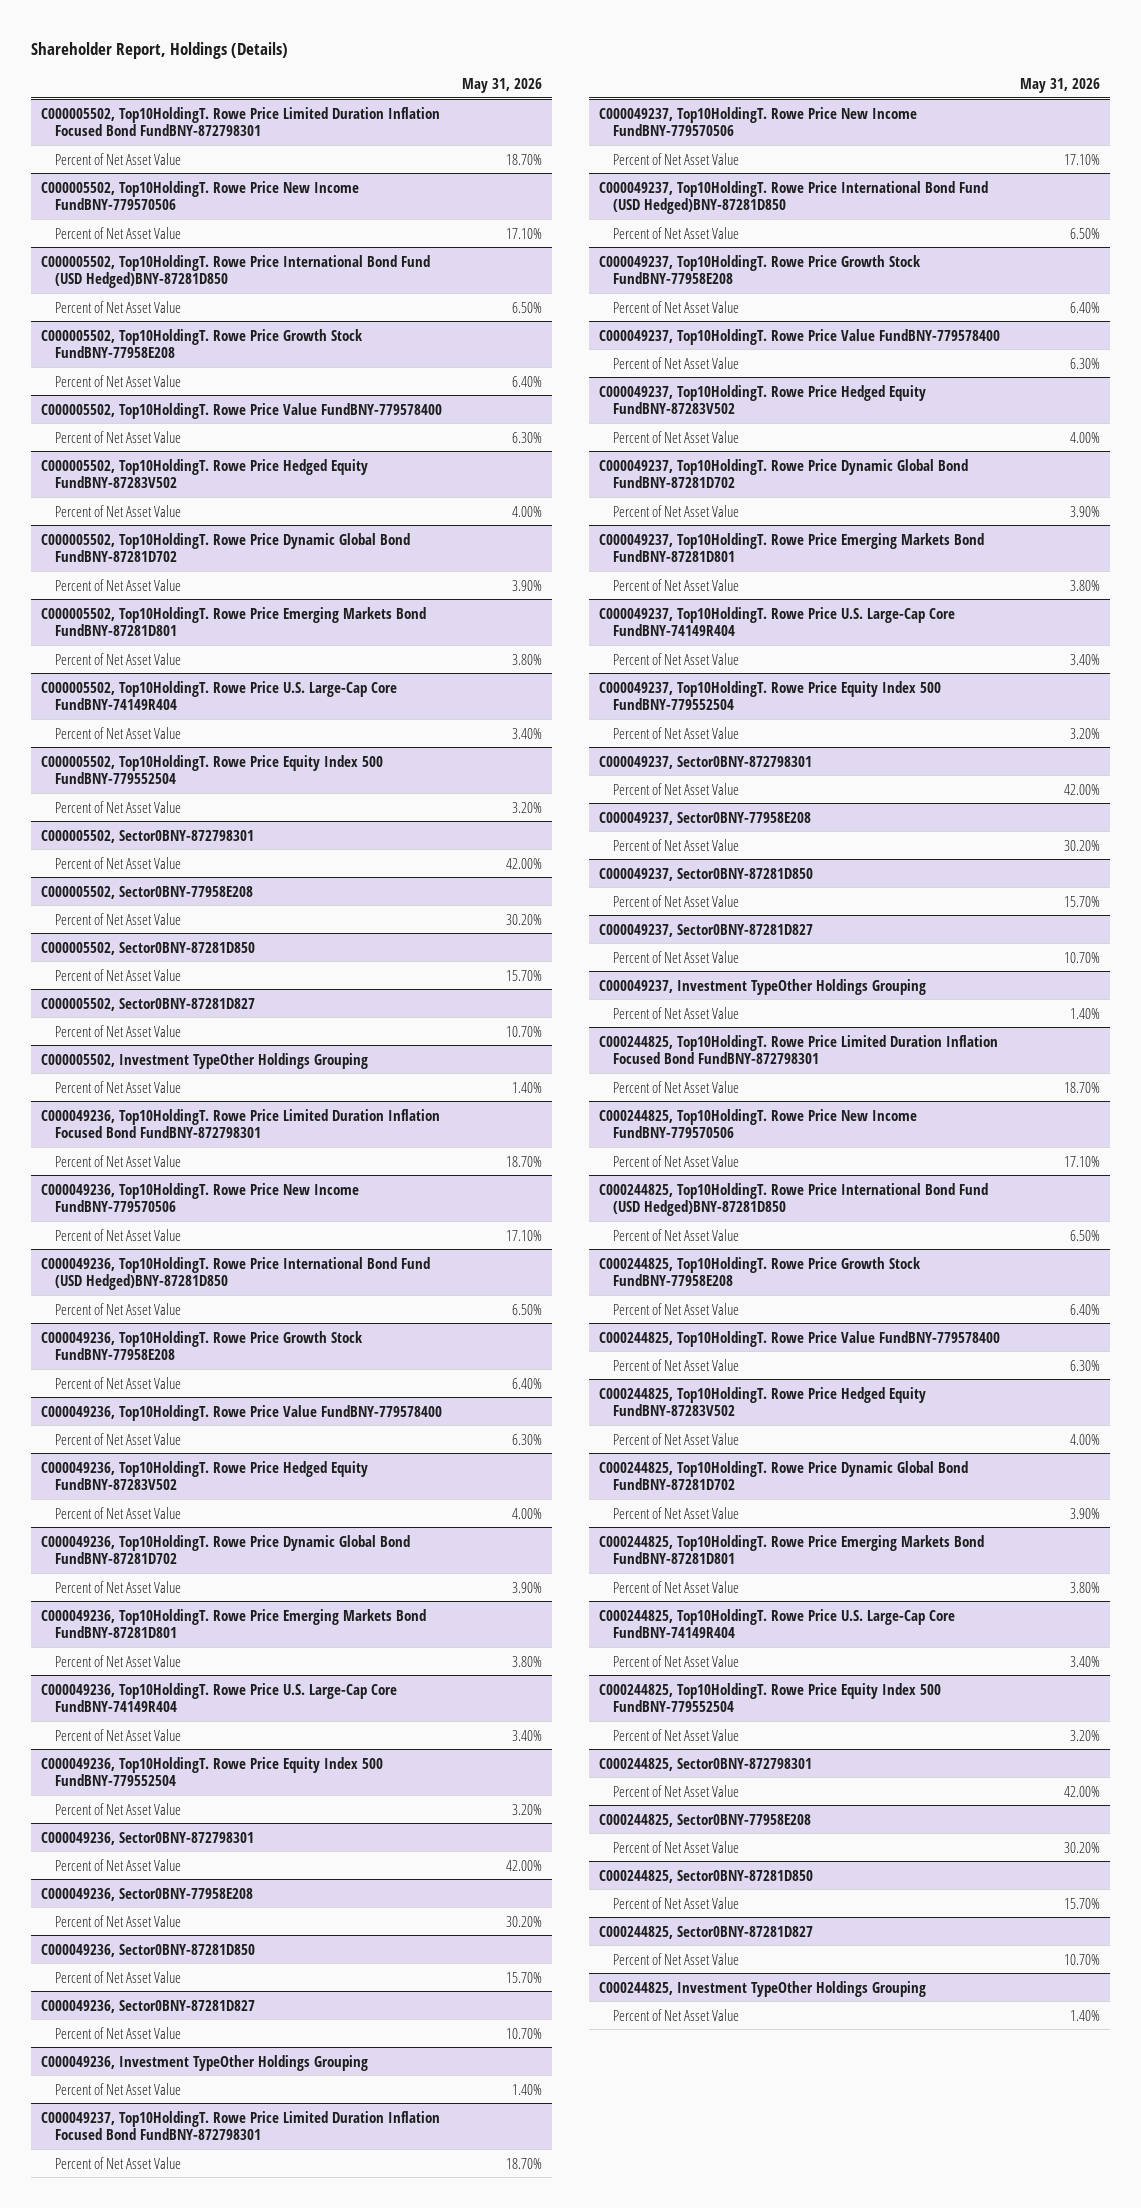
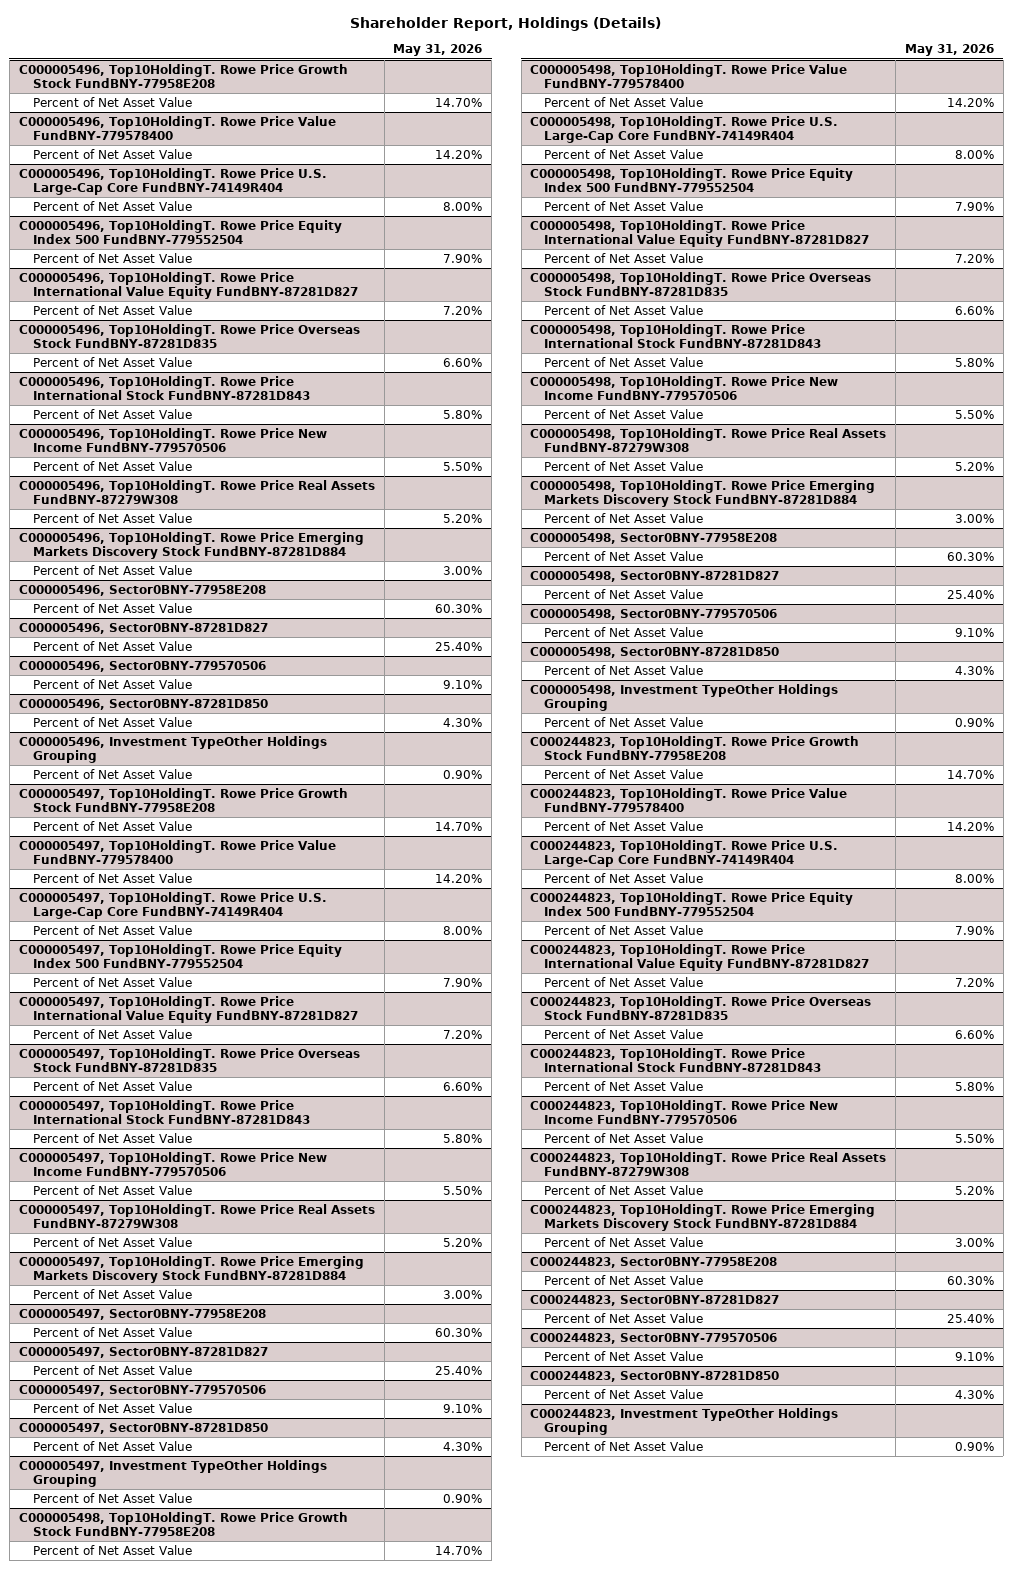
- C000005502, Top10HoldingT. Rowe Price Limited Duration Inflation Focused Bond FundBNY-872798301
- Percent of Net Asset Value | 18.70%
- C000005502, Top10HoldingT. Rowe Price New Income FundBNY-779570506
- Percent of Net Asset Value | 17.10%
- C000005502, Top10HoldingT. Rowe Price International Bond Fund (USD Hedged)BNY-87281D850
- Percent of Net Asset Value | 6.50%
- C000005502, Top10HoldingT. Rowe Price Growth Stock FundBNY-77958E208
- Percent of Net Asset Value | 6.40%
- C000005502, Top10HoldingT. Rowe Price Value FundBNY-779578400
- Percent of Net Asset Value | 6.30%
- C000005502, Top10HoldingT. Rowe Price Hedged Equity FundBNY-87283V502
- Percent of Net Asset Value | 4.00%
- C000005502, Top10HoldingT. Rowe Price Dynamic Global Bond FundBNY-87281D702
- Percent of Net Asset Value | 3.90%
- C000005502, Top10HoldingT. Rowe Price Emerging Markets Bond FundBNY-87281D801
- Percent of Net Asset Value | 3.80%
- C000005502, Top10HoldingT. Rowe Price U.S. Large-Cap Core FundBNY-74149R404
- Percent of Net Asset Value | 3.40%
- C000005502, Top10HoldingT. Rowe Price Equity Index 500 FundBNY-779552504
- Percent of Net Asset Value | 3.20%
- C000005502, Sector0BNY-872798301
- Percent of Net Asset Value | 42.00%
- C000005502, Sector0BNY-77958E208
- Percent of Net Asset Value | 30.20%
- C000005502, Sector0BNY-87281D850
- Percent of Net Asset Value | 15.70%
- C000005502, Sector0BNY-87281D827
- Percent of Net Asset Value | 10.70%
- C000005502, Investment TypeOther Holdings Grouping
- Percent of Net Asset Value | 1.40%
- C000049236, Top10HoldingT. Rowe Price Limited Duration Inflation Focused Bond FundBNY-872798301
- Percent of Net Asset Value | 18.70%
- C000049236, Top10HoldingT. Rowe Price New Income FundBNY-779570506
- Percent of Net Asset Value | 17.10%
- C000049236, Top10HoldingT. Rowe Price International Bond Fund (USD Hedged)BNY-87281D850
- Percent of Net Asset Value | 6.50%
- C000049236, Top10HoldingT. Rowe Price Growth Stock FundBNY-77958E208
- Percent of Net Asset Value | 6.40%
- C000049236, Top10HoldingT. Rowe Price Value FundBNY-779578400
- Percent of Net Asset Value | 6.30%
- C000049236, Top10HoldingT. Rowe Price Hedged Equity FundBNY-87283V502
- Percent of Net Asset Value | 4.00%
- C000049236, Top10HoldingT. Rowe Price Dynamic Global Bond FundBNY-87281D702
- Percent of Net Asset Value | 3.90%
- C000049236, Top10HoldingT. Rowe Price Emerging Markets Bond FundBNY-87281D801
- Percent of Net Asset Value | 3.80%
- C000049236, Top10HoldingT. Rowe Price U.S. Large-Cap Core FundBNY-74149R404
- Percent of Net Asset Value | 3.40%
- C000049236, Top10HoldingT. Rowe Price Equity Index 500 FundBNY-779552504
- Percent of Net Asset Value | 3.20%
- C000049236, Sector0BNY-872798301
- Percent of Net Asset Value | 42.00%
- C000049236, Sector0BNY-77958E208
- Percent of Net Asset Value | 30.20%
- C000049236, Sector0BNY-87281D850
- Percent of Net Asset Value | 15.70%
- C000049236, Sector0BNY-87281D827
- Percent of Net Asset Value | 10.70%
- C000049236, Investment TypeOther Holdings Grouping
- Percent of Net Asset Value | 1.40%
- C000049237, Top10HoldingT. Rowe Price Limited Duration Inflation Focused Bond FundBNY-872798301
- Percent of Net Asset Value | 18.70%
- C000049237, Top10HoldingT. Rowe Price New Income FundBNY-779570506
- Percent of Net Asset Value | 17.10%
- C000049237, Top10HoldingT. Rowe Price International Bond Fund (USD Hedged)BNY-87281D850
- Percent of Net Asset Value | 6.50%
- C000049237, Top10HoldingT. Rowe Price Growth Stock FundBNY-77958E208
- Percent of Net Asset Value | 6.40%
- C000049237, Top10HoldingT. Rowe Price Value FundBNY-779578400
- Percent of Net Asset Value | 6.30%
- C000049237, Top10HoldingT. Rowe Price Hedged Equity FundBNY-87283V502
- Percent of Net Asset Value | 4.00%
- C000049237, Top10HoldingT. Rowe Price Dynamic Global Bond FundBNY-87281D702
- Percent of Net Asset Value | 3.90%
- C000049237, Top10HoldingT. Rowe Price Emerging Markets Bond FundBNY-87281D801
- Percent of Net Asset Value | 3.80%
- C000049237, Top10HoldingT. Rowe Price U.S. Large-Cap Core FundBNY-74149R404
- Percent of Net Asset Value | 3.40%
- C000049237, Top10HoldingT. Rowe Price Equity Index 500 FundBNY-779552504
- Percent of Net Asset Value | 3.20%
- C000049237, Sector0BNY-872798301
- Percent of Net Asset Value | 42.00%
- C000049237, Sector0BNY-77958E208
- Percent of Net Asset Value | 30.20%
- C000049237, Sector0BNY-87281D850
- Percent of Net Asset Value | 15.70%
- C000049237, Sector0BNY-87281D827
- Percent of Net Asset Value | 10.70%
- C000049237, Investment TypeOther Holdings Grouping
- Percent of Net Asset Value | 1.40%
- C000244825, Top10HoldingT. Rowe Price Limited Duration Inflation Focused Bond FundBNY-872798301
- Percent of Net Asset Value | 18.70%
- C000244825, Top10HoldingT. Rowe Price New Income FundBNY-779570506
- Percent of Net Asset Value | 17.10%
- C000244825, Top10HoldingT. Rowe Price International Bond Fund (USD Hedged)BNY-87281D850
- Percent of Net Asset Value | 6.50%
- C000244825, Top10HoldingT. Rowe Price Growth Stock FundBNY-77958E208
- Percent of Net Asset Value | 6.40%
- C000244825, Top10HoldingT. Rowe Price Value FundBNY-779578400
- Percent of Net Asset Value | 6.30%
- C000244825, Top10HoldingT. Rowe Price Hedged Equity FundBNY-87283V502
- Percent of Net Asset Value | 4.00%
- C000244825, Top10HoldingT. Rowe Price Dynamic Global Bond FundBNY-87281D702
- Percent of Net Asset Value | 3.90%
- C000244825, Top10HoldingT. Rowe Price Emerging Markets Bond FundBNY-87281D801
- Percent of Net Asset Value | 3.80%
- C000244825, Top10HoldingT. Rowe Price U.S. Large-Cap Core FundBNY-74149R404
- Percent of Net Asset Value | 3.40%
- C000244825, Top10HoldingT. Rowe Price Equity Index 500 FundBNY-779552504
- Percent of Net Asset Value | 3.20%
- C000244825, Sector0BNY-872798301
- Percent of Net Asset Value | 42.00%
- C000244825, Sector0BNY-77958E208
- Percent of Net Asset Value | 30.20%
- C000244825, Sector0BNY-87281D850
- Percent of Net Asset Value | 15.70%
- C000244825, Sector0BNY-87281D827
- Percent of Net Asset Value | 10.70%
- C000244825, Investment TypeOther Holdings Grouping
- Percent of Net Asset Value | 1.40%
+ C000005496, Top10HoldingT. Rowe Price Growth Stock FundBNY-77958E208
+ Percent of Net Asset Value | 14.70%
+ C000005496, Top10HoldingT. Rowe Price Value FundBNY-779578400
+ Percent of Net Asset Value | 14.20%
+ C000005496, Top10HoldingT. Rowe Price U.S. Large-Cap Core FundBNY-74149R404
+ Percent of Net Asset Value | 8.00%
+ C000005496, Top10HoldingT. Rowe Price Equity Index 500 FundBNY-779552504
+ Percent of Net Asset Value | 7.90%
+ C000005496, Top10HoldingT. Rowe Price International Value Equity FundBNY-87281D827
+ Percent of Net Asset Value | 7.20%
+ C000005496, Top10HoldingT. Rowe Price Overseas Stock FundBNY-87281D835
+ Percent of Net Asset Value | 6.60%
+ C000005496, Top10HoldingT. Rowe Price International Stock FundBNY-87281D843
+ Percent of Net Asset Value | 5.80%
+ C000005496, Top10HoldingT. Rowe Price New Income FundBNY-779570506
+ Percent of Net Asset Value | 5.50%
+ C000005496, Top10HoldingT. Rowe Price Real Assets FundBNY-87279W308
+ Percent of Net Asset Value | 5.20%
+ C000005496, Top10HoldingT. Rowe Price Emerging Markets Discovery Stock FundBNY-87281D884
+ Percent of Net Asset Value | 3.00%
+ C000005496, Sector0BNY-77958E208
+ Percent of Net Asset Value | 60.30%
+ C000005496, Sector0BNY-87281D827
+ Percent of Net Asset Value | 25.40%
+ C000005496, Sector0BNY-779570506
+ Percent of Net Asset Value | 9.10%
+ C000005496, Sector0BNY-87281D850
+ Percent of Net Asset Value | 4.30%
+ C000005496, Investment TypeOther Holdings Grouping
+ Percent of Net Asset Value | 0.90%
+ C000005497, Top10HoldingT. Rowe Price Growth Stock FundBNY-77958E208
+ Percent of Net Asset Value | 14.70%
+ C000005497, Top10HoldingT. Rowe Price Value FundBNY-779578400
+ Percent of Net Asset Value | 14.20%
+ C000005497, Top10HoldingT. Rowe Price U.S. Large-Cap Core FundBNY-74149R404
+ Percent of Net Asset Value | 8.00%
+ C000005497, Top10HoldingT. Rowe Price Equity Index 500 FundBNY-779552504
+ Percent of Net Asset Value | 7.90%
+ C000005497, Top10HoldingT. Rowe Price International Value Equity FundBNY-87281D827
+ Percent of Net Asset Value | 7.20%
+ C000005497, Top10HoldingT. Rowe Price Overseas Stock FundBNY-87281D835
+ Percent of Net Asset Value | 6.60%
+ C000005497, Top10HoldingT. Rowe Price International Stock FundBNY-87281D843
+ Percent of Net Asset Value | 5.80%
+ C000005497, Top10HoldingT. Rowe Price New Income FundBNY-779570506
+ Percent of Net Asset Value | 5.50%
+ C000005497, Top10HoldingT. Rowe Price Real Assets FundBNY-87279W308
+ Percent of Net Asset Value | 5.20%
+ C000005497, Top10HoldingT. Rowe Price Emerging Markets Discovery Stock FundBNY-87281D884
+ Percent of Net Asset Value | 3.00%
+ C000005497, Sector0BNY-77958E208
+ Percent of Net Asset Value | 60.30%
+ C000005497, Sector0BNY-87281D827
+ Percent of Net Asset Value | 25.40%
+ C000005497, Sector0BNY-779570506
+ Percent of Net Asset Value | 9.10%
+ C000005497, Sector0BNY-87281D850
+ Percent of Net Asset Value | 4.30%
+ C000005497, Investment TypeOther Holdings Grouping
+ Percent of Net Asset Value | 0.90%
+ C000005498, Top10HoldingT. Rowe Price Growth Stock FundBNY-77958E208
+ Percent of Net Asset Value | 14.70%
+ C000005498, Top10HoldingT. Rowe Price Value FundBNY-779578400
+ Percent of Net Asset Value | 14.20%
+ C000005498, Top10HoldingT. Rowe Price U.S. Large-Cap Core FundBNY-74149R404
+ Percent of Net Asset Value | 8.00%
+ C000005498, Top10HoldingT. Rowe Price Equity Index 500 FundBNY-779552504
+ Percent of Net Asset Value | 7.90%
+ C000005498, Top10HoldingT. Rowe Price International Value Equity FundBNY-87281D827
+ Percent of Net Asset Value | 7.20%
+ C000005498, Top10HoldingT. Rowe Price Overseas Stock FundBNY-87281D835
+ Percent of Net Asset Value | 6.60%
+ C000005498, Top10HoldingT. Rowe Price International Stock FundBNY-87281D843
+ Percent of Net Asset Value | 5.80%
+ C000005498, Top10HoldingT. Rowe Price New Income FundBNY-779570506
+ Percent of Net Asset Value | 5.50%
+ C000005498, Top10HoldingT. Rowe Price Real Assets FundBNY-87279W308
+ Percent of Net Asset Value | 5.20%
+ C000005498, Top10HoldingT. Rowe Price Emerging Markets Discovery Stock FundBNY-87281D884
+ Percent of Net Asset Value | 3.00%
+ C000005498, Sector0BNY-77958E208
+ Percent of Net Asset Value | 60.30%
+ C000005498, Sector0BNY-87281D827
+ Percent of Net Asset Value | 25.40%
+ C000005498, Sector0BNY-779570506
+ Percent of Net Asset Value | 9.10%
+ C000005498, Sector0BNY-87281D850
+ Percent of Net Asset Value | 4.30%
+ C000005498, Investment TypeOther Holdings Grouping
+ Percent of Net Asset Value | 0.90%
+ C000244823, Top10HoldingT. Rowe Price Growth Stock FundBNY-77958E208
+ Percent of Net Asset Value | 14.70%
+ C000244823, Top10HoldingT. Rowe Price Value FundBNY-779578400
+ Percent of Net Asset Value | 14.20%
+ C000244823, Top10HoldingT. Rowe Price U.S. Large-Cap Core FundBNY-74149R404
+ Percent of Net Asset Value | 8.00%
+ C000244823, Top10HoldingT. Rowe Price Equity Index 500 FundBNY-779552504
+ Percent of Net Asset Value | 7.90%
+ C000244823, Top10HoldingT. Rowe Price International Value Equity FundBNY-87281D827
+ Percent of Net Asset Value | 7.20%
+ C000244823, Top10HoldingT. Rowe Price Overseas Stock FundBNY-87281D835
+ Percent of Net Asset Value | 6.60%
+ C000244823, Top10HoldingT. Rowe Price International Stock FundBNY-87281D843
+ Percent of Net Asset Value | 5.80%
+ C000244823, Top10HoldingT. Rowe Price New Income FundBNY-779570506
+ Percent of Net Asset Value | 5.50%
+ C000244823, Top10HoldingT. Rowe Price Real Assets FundBNY-87279W308
+ Percent of Net Asset Value | 5.20%
+ C000244823, Top10HoldingT. Rowe Price Emerging Markets Discovery Stock FundBNY-87281D884
+ Percent of Net Asset Value | 3.00%
+ C000244823, Sector0BNY-77958E208
+ Percent of Net Asset Value | 60.30%
+ C000244823, Sector0BNY-87281D827
+ Percent of Net Asset Value | 25.40%
+ C000244823, Sector0BNY-779570506
+ Percent of Net Asset Value | 9.10%
+ C000244823, Sector0BNY-87281D850
+ Percent of Net Asset Value | 4.30%
+ C000244823, Investment TypeOther Holdings Grouping
+ Percent of Net Asset Value | 0.90%

